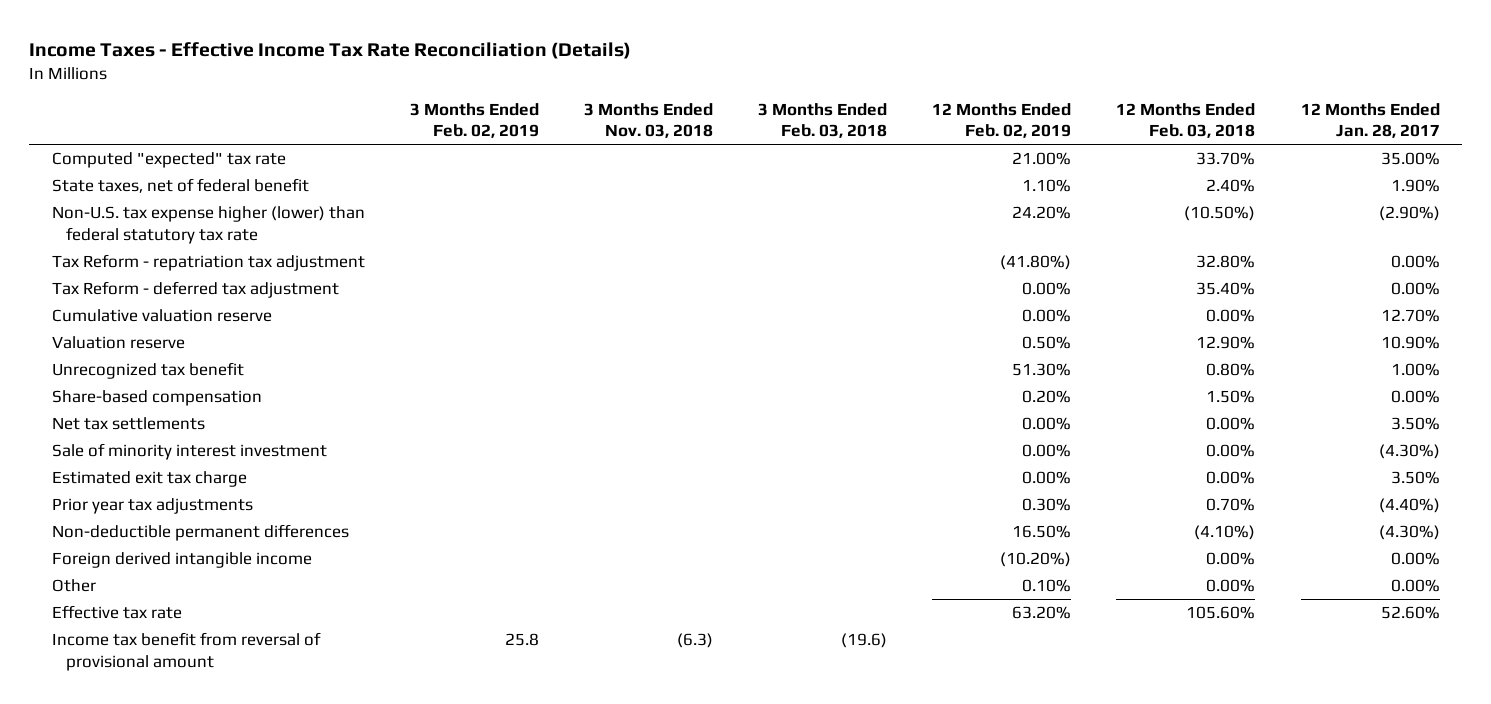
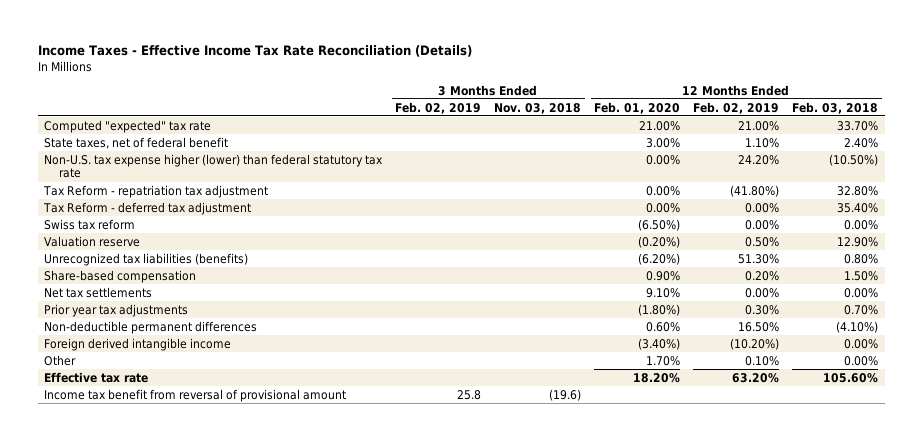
- | 3 Months Ended Feb. 02, 2019 | 3 Months Ended Nov. 03, 2018 | 3 Months Ended Feb. 03, 2018 | 12 Months Ended Feb. 02, 2019 | 12 Months Ended Feb. 03, 2018 | 12 Months Ended Jan. 28, 2017
+ | 3 Months Ended Feb. 02, 2019 | 3 Months Ended Nov. 03, 2018 | 12 Months Ended Feb. 01, 2020 | 12 Months Ended Feb. 02, 2019 | 12 Months Ended Feb. 03, 2018
- Cumulative valuation reserve | | | | 0.00% | 0.00% | 12.70%
+ Swiss tax reform | | | (6.50%) | 0.00% | 0.00%
- Unrecognized tax benefit | | | | 51.30% | 0.80% | 1.00%
+ Unrecognized tax liabilities (benefits) | | | (6.20%) | 51.30% | 0.80%
- Sale of minority interest investment | | | | 0.00% | 0.00% | (4.30%)
- Estimated exit tax charge | | | | 0.00% | 0.00% | 3.50%
- Income tax benefit from reversal of provisional amount | 25.8 | (6.3) | (19.6) | | |
+ Income tax benefit from reversal of provisional amount | 25.8 | (19.6) | | |

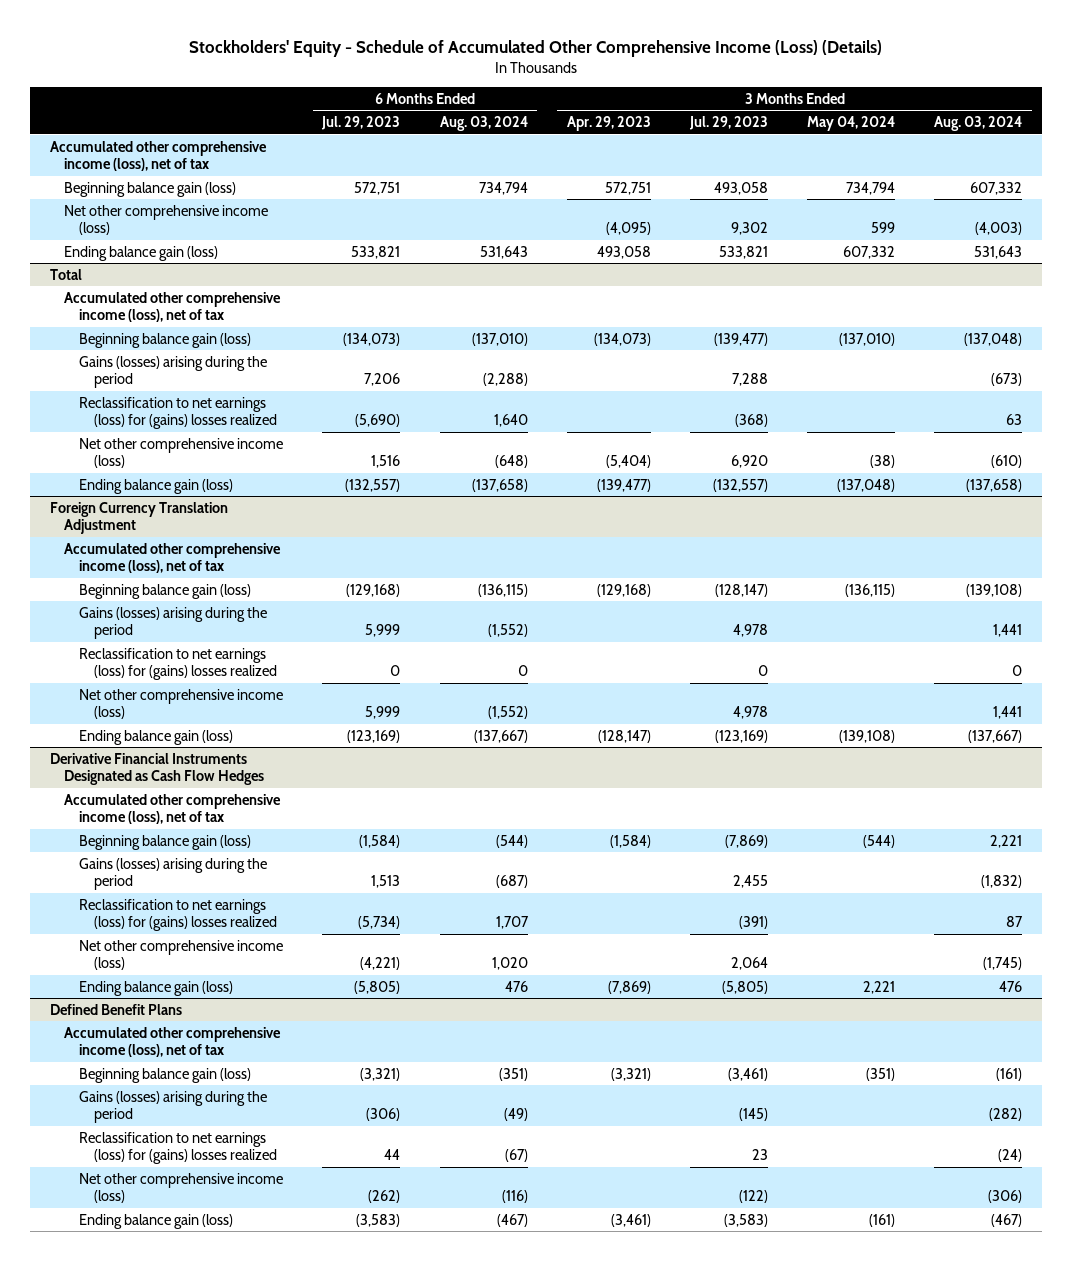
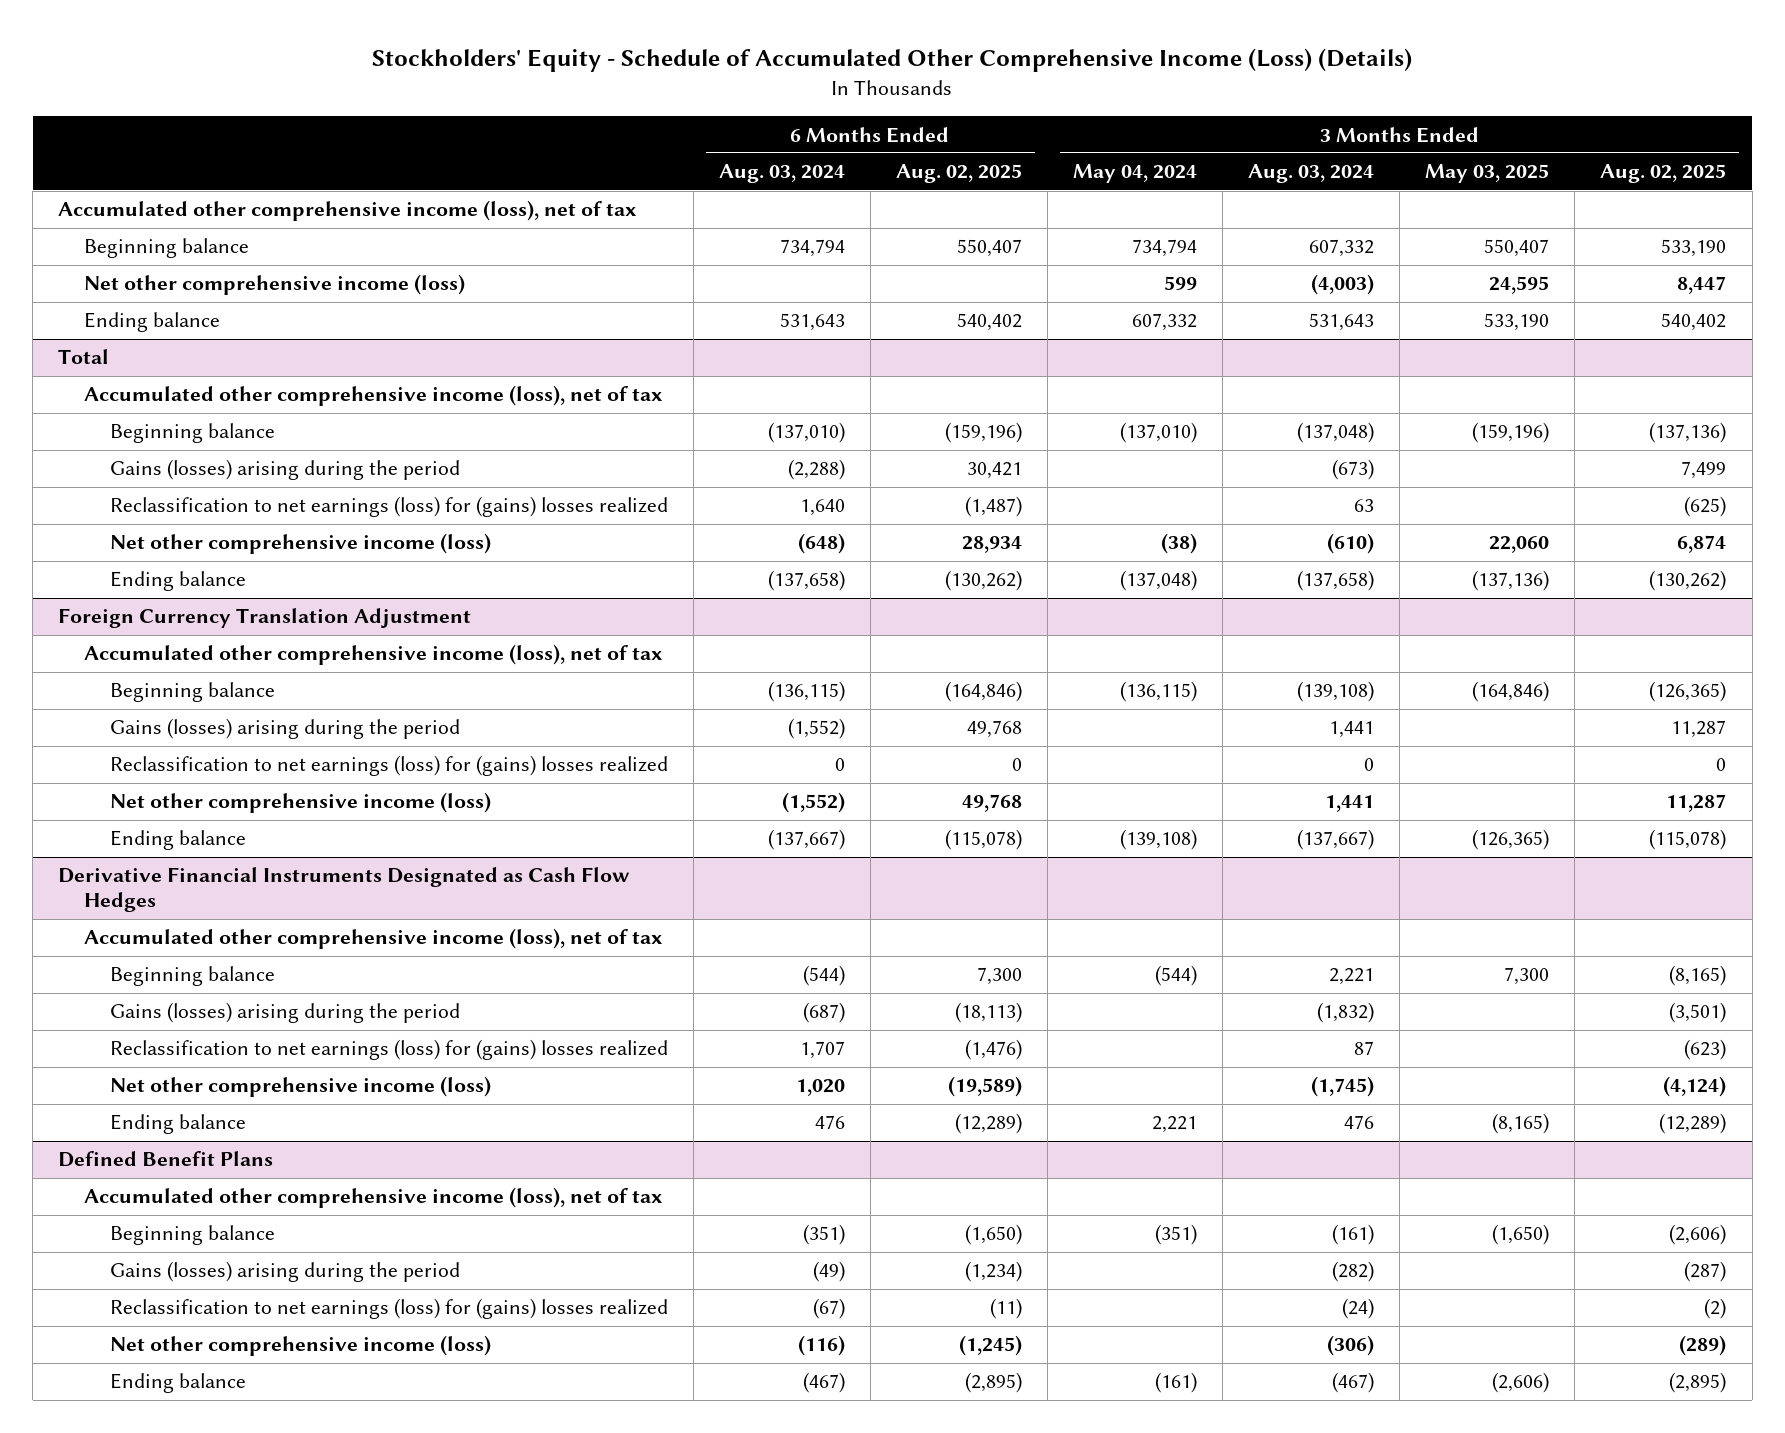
- | 6 Months Ended Jul. 29, 2023 | 6 Months Ended Aug. 03, 2024 | 3 Months Ended Apr. 29, 2023 | 3 Months Ended Jul. 29, 2023 | 3 Months Ended May 04, 2024 | 3 Months Ended Aug. 03, 2024
+ | 6 Months Ended Aug. 03, 2024 | 6 Months Ended Aug. 02, 2025 | 3 Months Ended May 04, 2024 | 3 Months Ended Aug. 03, 2024 | 3 Months Ended May 03, 2025 | 3 Months Ended Aug. 02, 2025
- Beginning balance gain (loss) | 572,751 | 734,794 | 572,751 | 493,058 | 734,794 | 607,332
+ Beginning balance | 734,794 | 550,407 | 734,794 | 607,332 | 550,407 | 533,190
- Ending balance gain (loss) | 533,821 | 531,643 | 493,058 | 533,821 | 607,332 | 531,643
+ Ending balance | 531,643 | 540,402 | 607,332 | 531,643 | 533,190 | 540,402
@ Total
- Beginning balance gain (loss) | (134,073) | (137,010) | (134,073) | (139,477) | (137,010) | (137,048)
+ Beginning balance | (137,010) | (159,196) | (137,010) | (137,048) | (159,196) | (137,136)
- Ending balance gain (loss) | (132,557) | (137,658) | (139,477) | (132,557) | (137,048) | (137,658)
+ Ending balance | (137,658) | (130,262) | (137,048) | (137,658) | (137,136) | (130,262)
@ Foreign Currency Translation Adjustment
- Beginning balance gain (loss) | (129,168) | (136,115) | (129,168) | (128,147) | (136,115) | (139,108)
+ Beginning balance | (136,115) | (164,846) | (136,115) | (139,108) | (164,846) | (126,365)
- Ending balance gain (loss) | (123,169) | (137,667) | (128,147) | (123,169) | (139,108) | (137,667)
+ Ending balance | (137,667) | (115,078) | (139,108) | (137,667) | (126,365) | (115,078)
@ Derivative Financial Instruments Designated as Cash Flow Hedges
- Beginning balance gain (loss) | (1,584) | (544) | (1,584) | (7,869) | (544) | 2,221
+ Beginning balance | (544) | 7,300 | (544) | 2,221 | 7,300 | (8,165)
- Ending balance gain (loss) | (5,805) | 476 | (7,869) | (5,805) | 2,221 | 476
+ Ending balance | 476 | (12,289) | 2,221 | 476 | (8,165) | (12,289)
@ Defined Benefit Plans
- Beginning balance gain (loss) | (3,321) | (351) | (3,321) | (3,461) | (351) | (161)
+ Beginning balance | (351) | (1,650) | (351) | (161) | (1,650) | (2,606)
- Ending balance gain (loss) | (3,583) | (467) | (3,461) | (3,583) | (161) | (467)
+ Ending balance | (467) | (2,895) | (161) | (467) | (2,606) | (2,895)

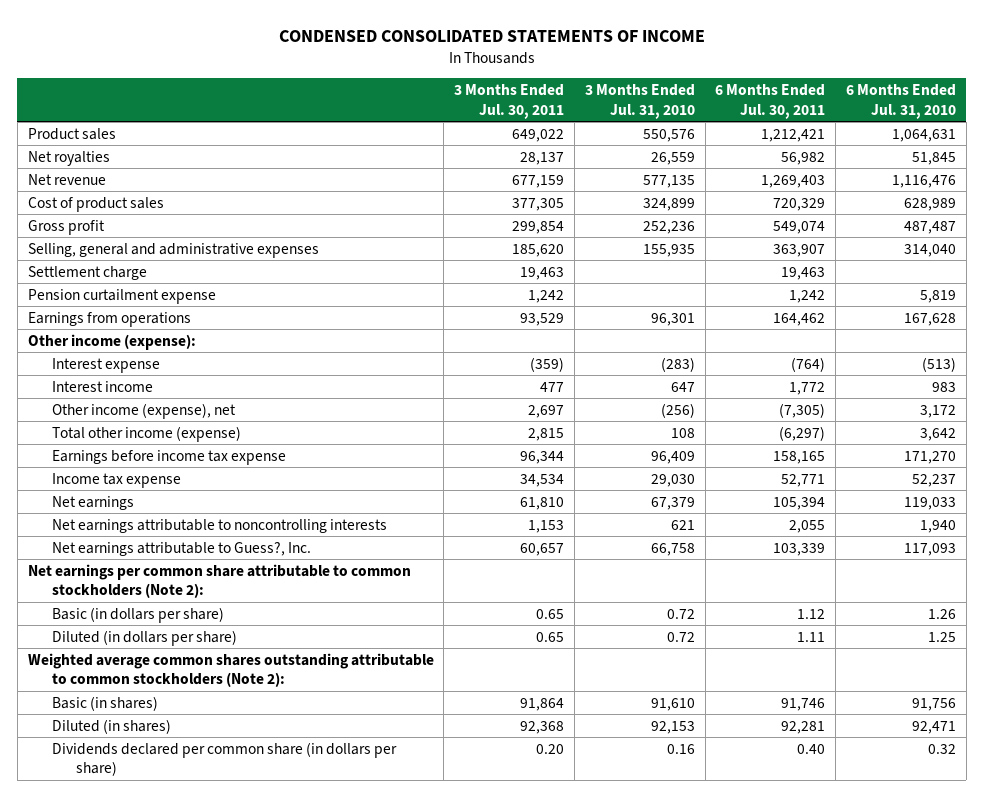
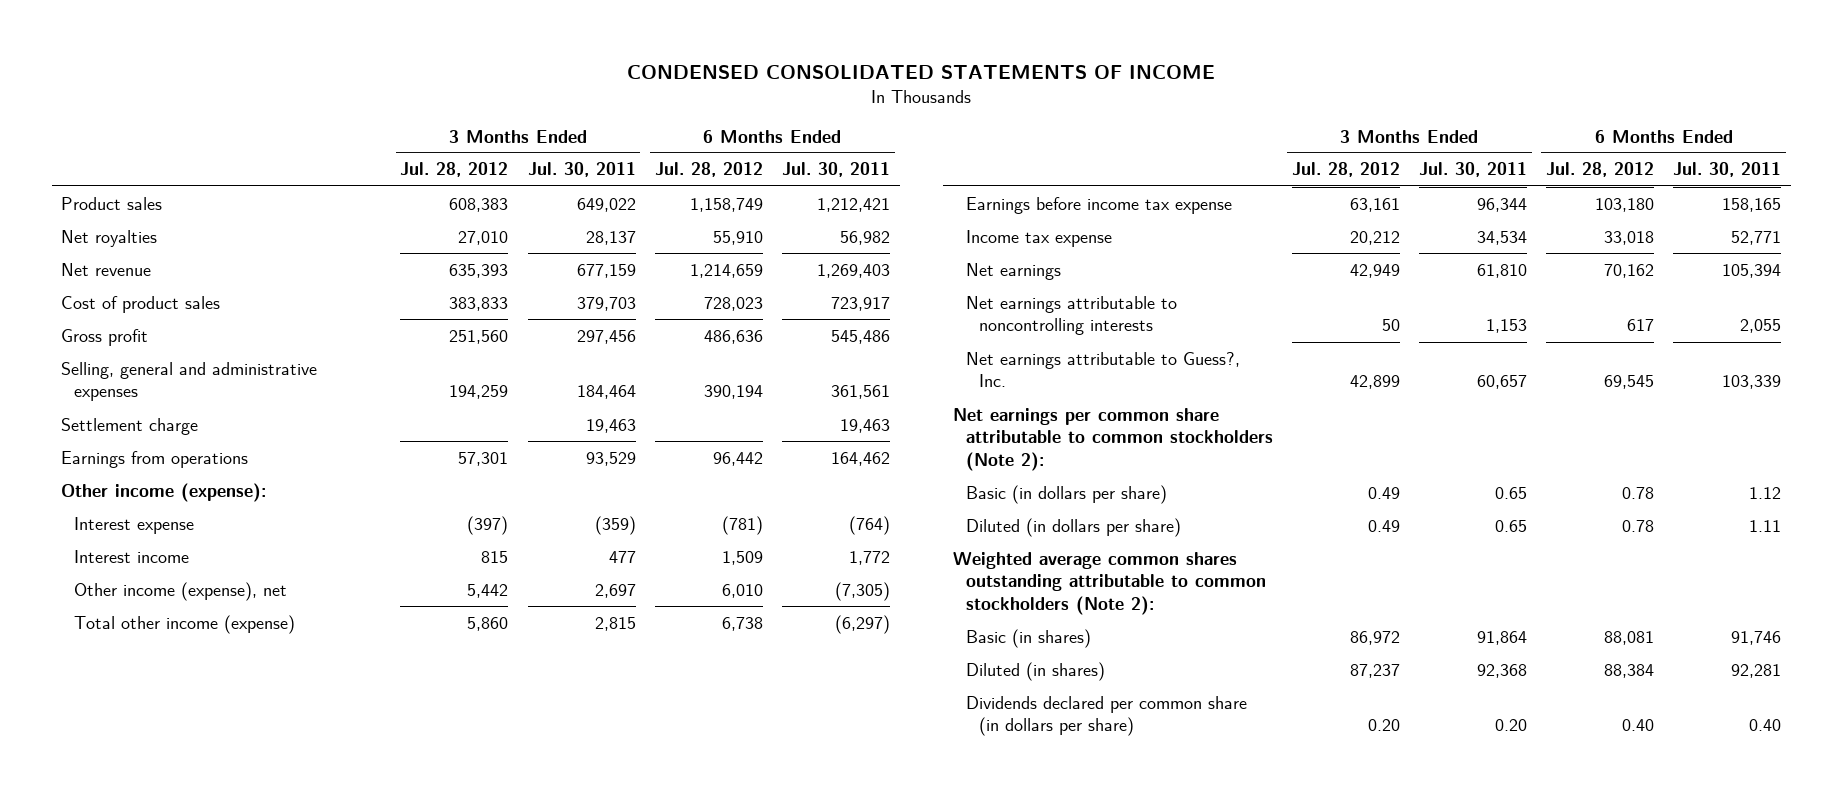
- | 3 Months Ended Jul. 30, 2011 | 3 Months Ended Jul. 31, 2010 | 6 Months Ended Jul. 30, 2011 | 6 Months Ended Jul. 31, 2010
+ | 3 Months Ended Jul. 28, 2012 | 3 Months Ended Jul. 30, 2011 | 6 Months Ended Jul. 28, 2012 | 6 Months Ended Jul. 30, 2011
- Cost of product sales | 377,305 | 324,899 | 720,329 | 628,989
- Gross profit | 299,854 | 252,236 | 549,074 | 487,487
- Selling, general and administrative expenses | 185,620 | 155,935 | 363,907 | 314,040
+ Cost of product sales | 383,833 | 379,703 | 728,023 | 723,917
+ Gross profit | 251,560 | 297,456 | 486,636 | 545,486
+ Selling, general and administrative expenses | 194,259 | 184,464 | 390,194 | 361,561
- Pension curtailment expense | 1,242 | | 1,242 | 5,819

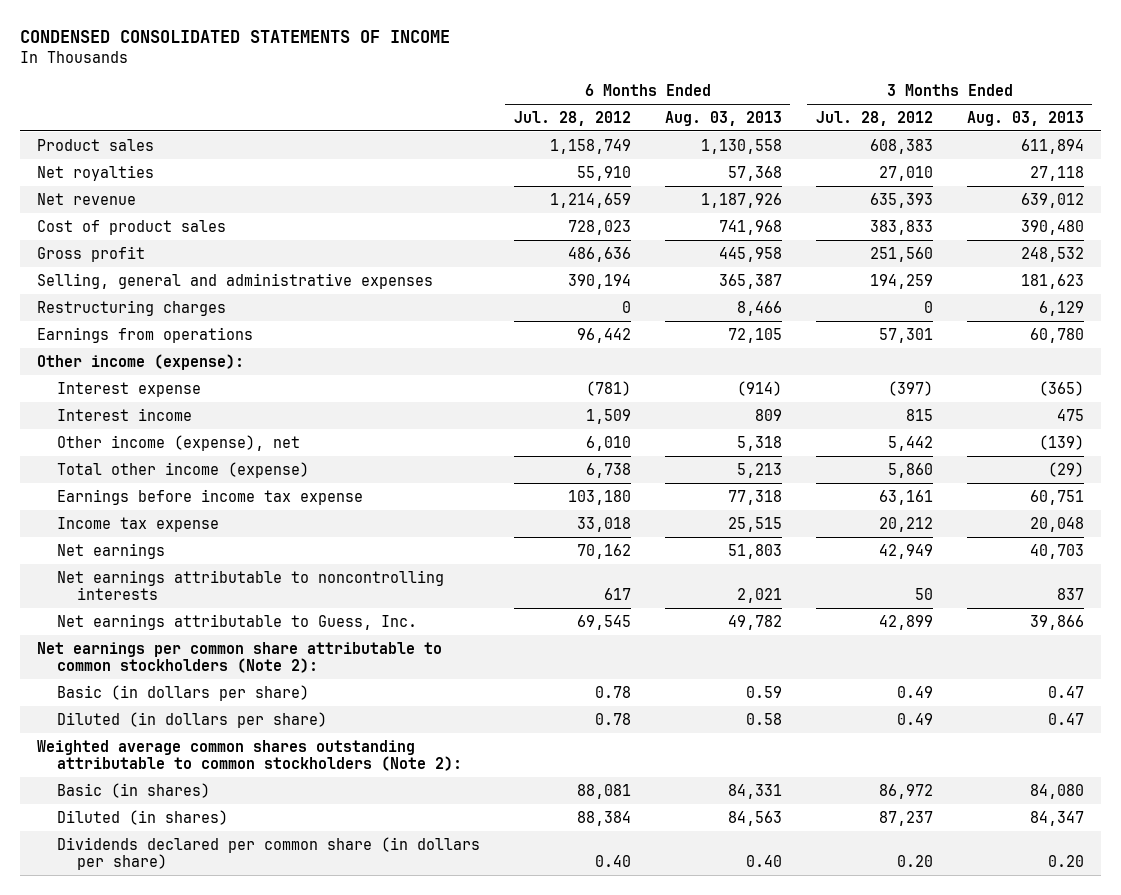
- | 3 Months Ended Jul. 28, 2012 | 3 Months Ended Jul. 30, 2011 | 6 Months Ended Jul. 28, 2012 | 6 Months Ended Jul. 30, 2011
+ | 6 Months Ended Jul. 28, 2012 | 6 Months Ended Aug. 03, 2013 | 3 Months Ended Jul. 28, 2012 | 3 Months Ended Aug. 03, 2013
- Settlement charge | | 19,463 | | 19,463
+ Restructuring charges | 0 | 8,466 | 0 | 6,129
- Net earnings attributable to Guess?, Inc. | 42,899 | 60,657 | 69,545 | 103,339
+ Net earnings attributable to Guess, Inc. | 69,545 | 49,782 | 42,899 | 39,866

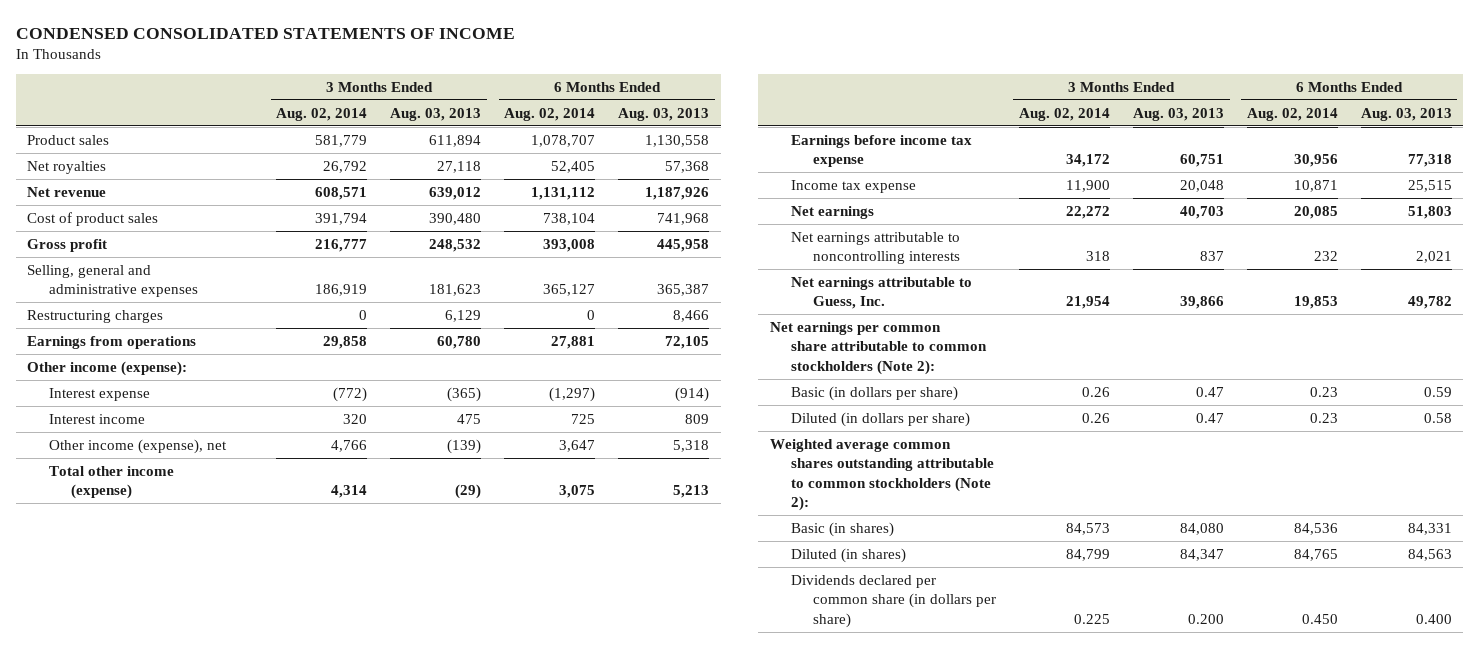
- | 6 Months Ended Jul. 28, 2012 | 6 Months Ended Aug. 03, 2013 | 3 Months Ended Jul. 28, 2012 | 3 Months Ended Aug. 03, 2013
+ | 3 Months Ended Aug. 02, 2014 | 3 Months Ended Aug. 03, 2013 | 6 Months Ended Aug. 02, 2014 | 6 Months Ended Aug. 03, 2013
- Dividends declared per common share (in dollars per share) | 0.40 | 0.40 | 0.20 | 0.20
+ Dividends declared per common share (in dollars per share) | 0.225 | 0.200 | 0.450 | 0.400

